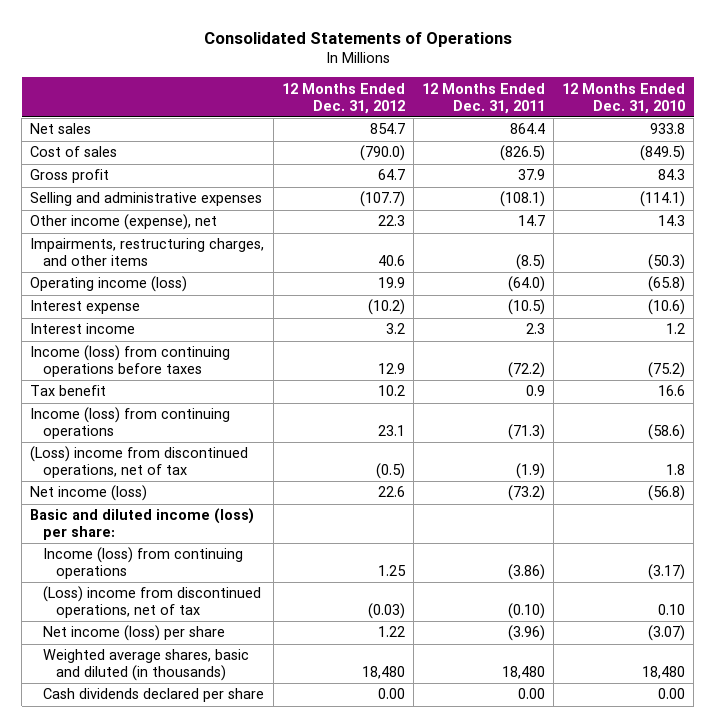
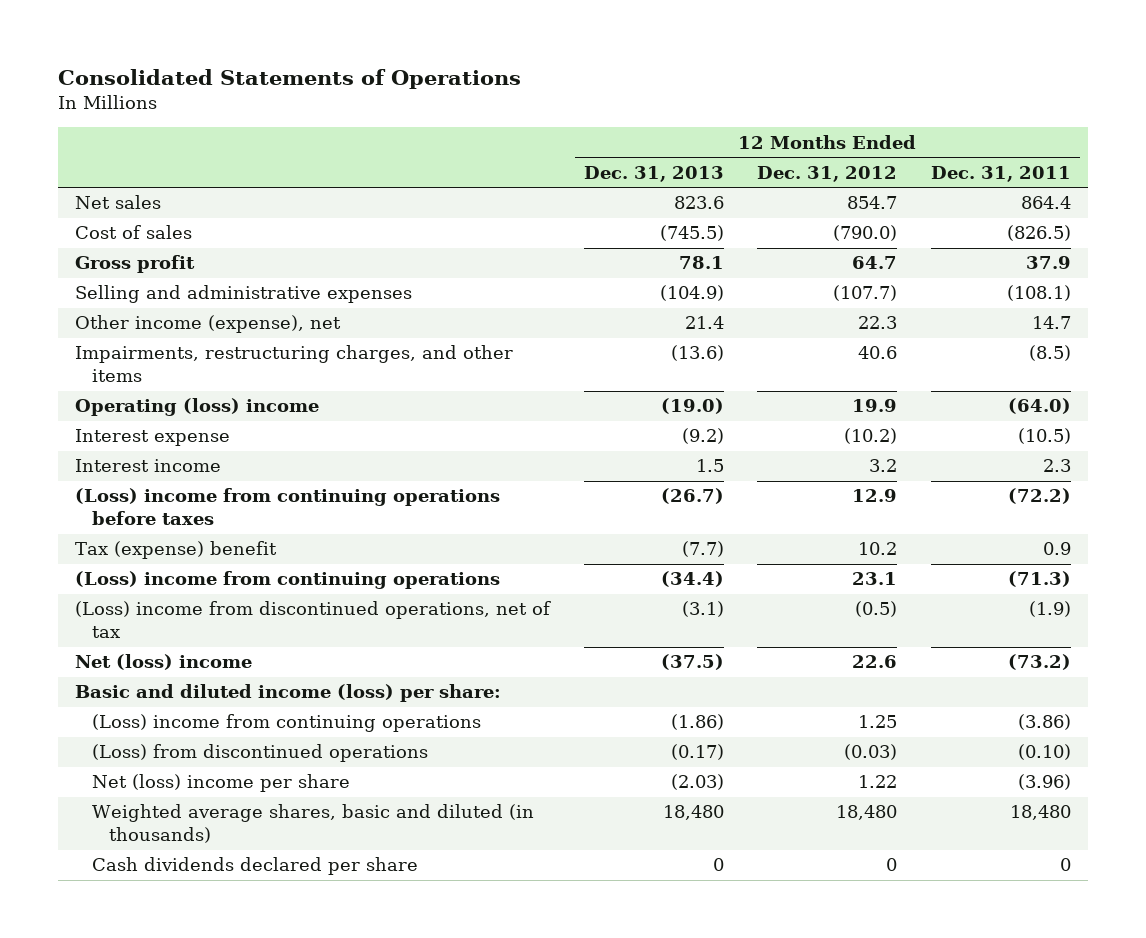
- | 12 Months Ended Dec. 31, 2012 | 12 Months Ended Dec. 31, 2011 | 12 Months Ended Dec. 31, 2010
+ | 12 Months Ended Dec. 31, 2013 | 12 Months Ended Dec. 31, 2012 | 12 Months Ended Dec. 31, 2011
- Operating income (loss) | 19.9 | (64.0) | (65.8)
+ Operating (loss) income | (19.0) | 19.9 | (64.0)
- Income (loss) from continuing operations before taxes | 12.9 | (72.2) | (75.2)
- Tax benefit | 10.2 | 0.9 | 16.6
- Income (loss) from continuing operations | 23.1 | (71.3) | (58.6)
+ (Loss) income from continuing operations before taxes | (26.7) | 12.9 | (72.2)
+ Tax (expense) benefit | (7.7) | 10.2 | 0.9
+ (Loss) income from continuing operations | (34.4) | 23.1 | (71.3)
- Net income (loss) | 22.6 | (73.2) | (56.8)
+ Net (loss) income | (37.5) | 22.6 | (73.2)
- Income (loss) from continuing operations | 1.25 | (3.86) | (3.17)
- (Loss) income from discontinued operations, net of tax | (0.03) | (0.10) | 0.10
- Net income (loss) per share | 1.22 | (3.96) | (3.07)
+ (Loss) income from continuing operations | (1.86) | 1.25 | (3.86)
+ (Loss) from discontinued operations | (0.17) | (0.03) | (0.10)
+ Net (loss) income per share | (2.03) | 1.22 | (3.96)
- Cash dividends declared per share | 0.00 | 0.00 | 0.00
+ Cash dividends declared per share | 0 | 0 | 0

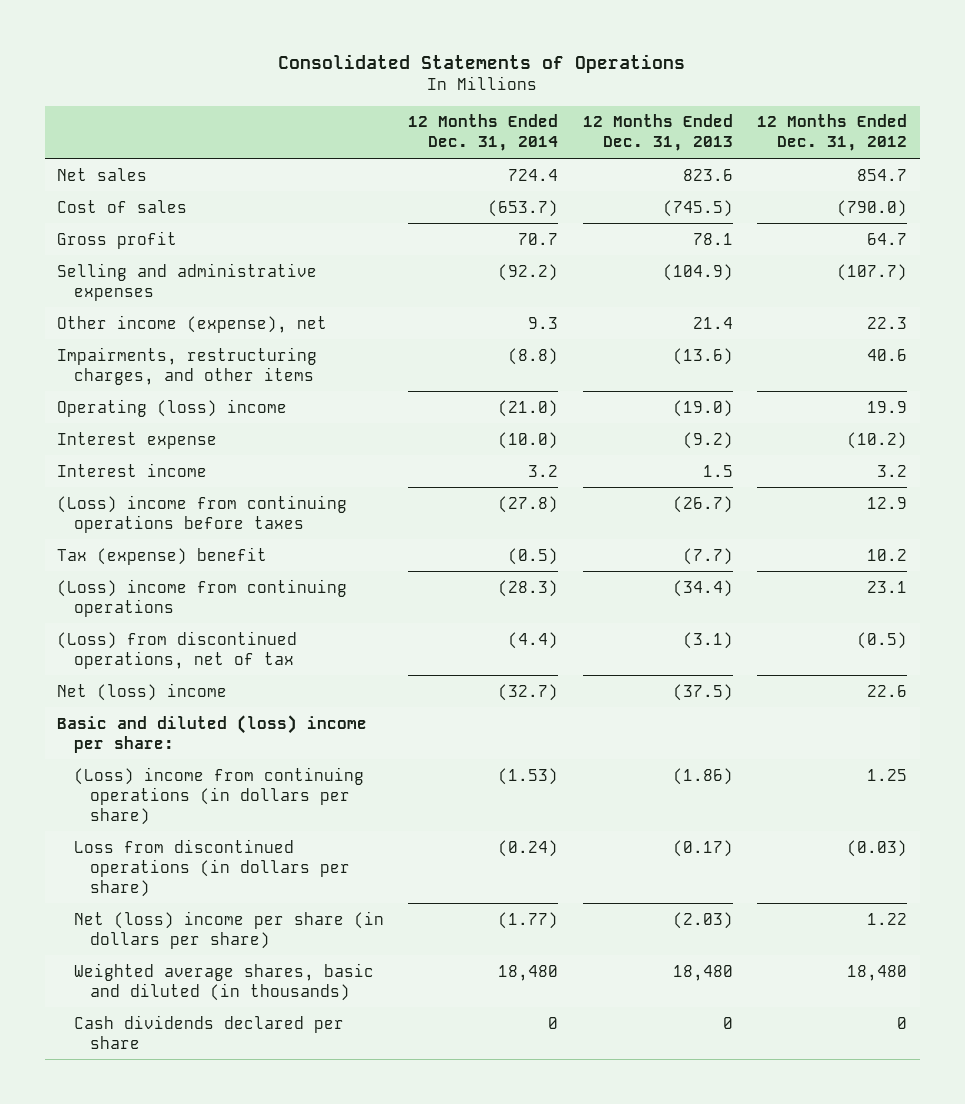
- | 12 Months Ended Dec. 31, 2013 | 12 Months Ended Dec. 31, 2012 | 12 Months Ended Dec. 31, 2011
+ | 12 Months Ended Dec. 31, 2014 | 12 Months Ended Dec. 31, 2013 | 12 Months Ended Dec. 31, 2012
- (Loss) income from discontinued operations, net of tax | (3.1) | (0.5) | (1.9)
+ (Loss) from discontinued operations, net of tax | (4.4) | (3.1) | (0.5)
- Basic and diluted income (loss) per share:
- (Loss) income from continuing operations | (1.86) | 1.25 | (3.86)
- (Loss) from discontinued operations | (0.17) | (0.03) | (0.10)
- Net (loss) income per share | (2.03) | 1.22 | (3.96)
+ Basic and diluted (loss) income per share:
+ (Loss) income from continuing operations (in dollars per share) | (1.53) | (1.86) | 1.25
+ Loss from discontinued operations (in dollars per share) | (0.24) | (0.17) | (0.03)
+ Net (loss) income per share (in dollars per share) | (1.77) | (2.03) | 1.22

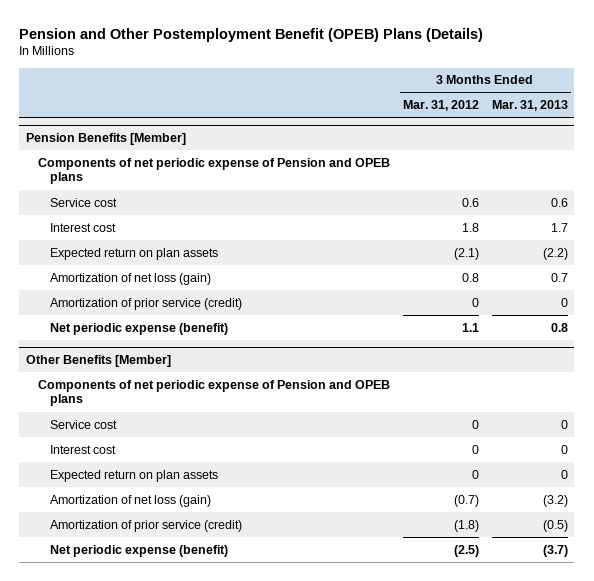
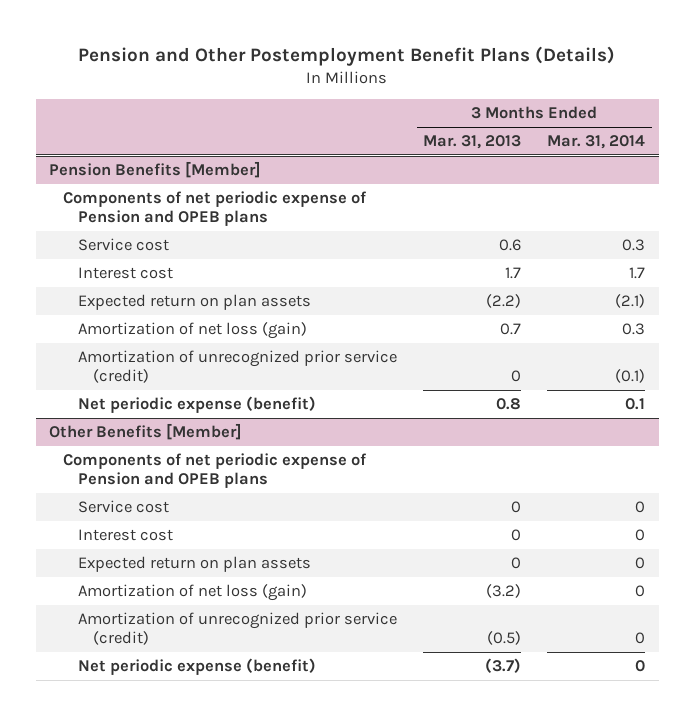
- Pension and Other Postemployment Benefit (OPEB) Plans (Details)
+ Pension and Other Postemployment Benefit Plans (Details)
- | 3 Months Ended Mar. 31, 2012 | 3 Months Ended Mar. 31, 2013
+ | 3 Months Ended Mar. 31, 2013 | 3 Months Ended Mar. 31, 2014
@ Pension Benefits [Member]
- Amortization of prior service (credit) | 0 | 0
+ Amortization of unrecognized prior service (credit) | 0 | (0.1)
@ Other Benefits [Member]
- Amortization of prior service (credit) | (1.8) | (0.5)
+ Amortization of unrecognized prior service (credit) | (0.5) | 0

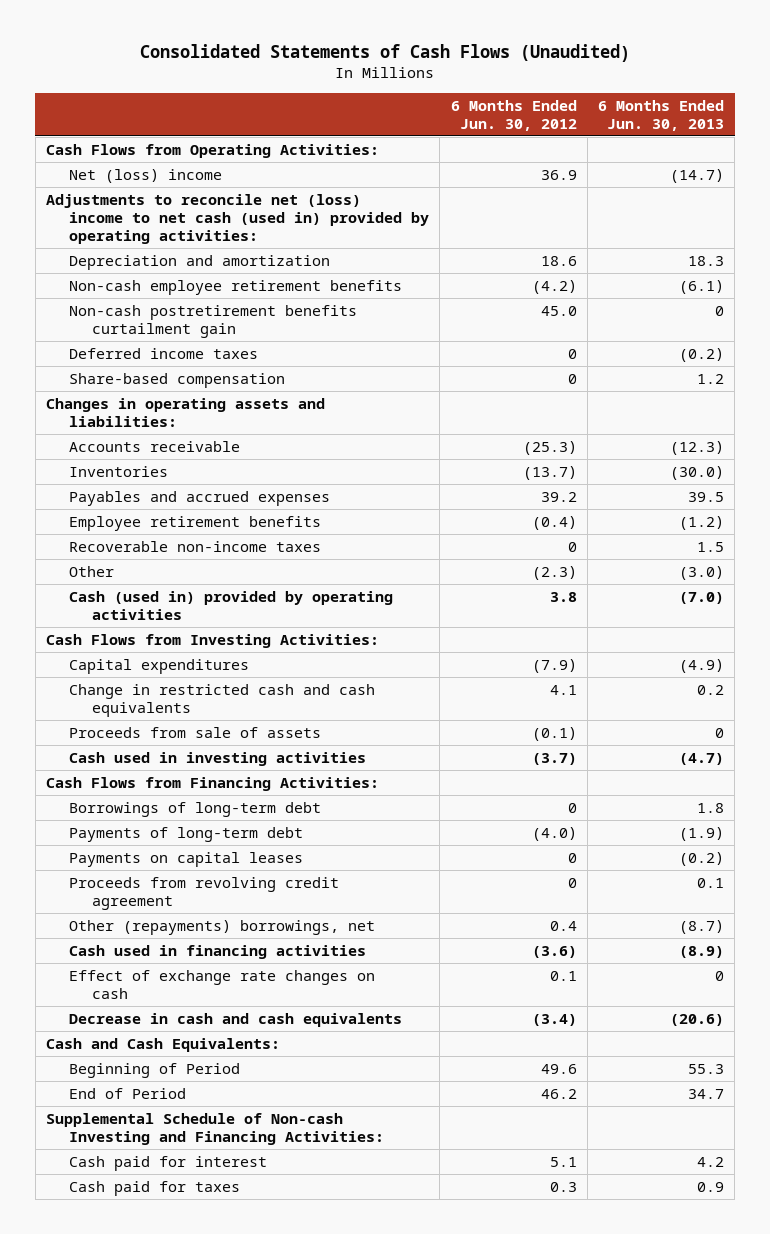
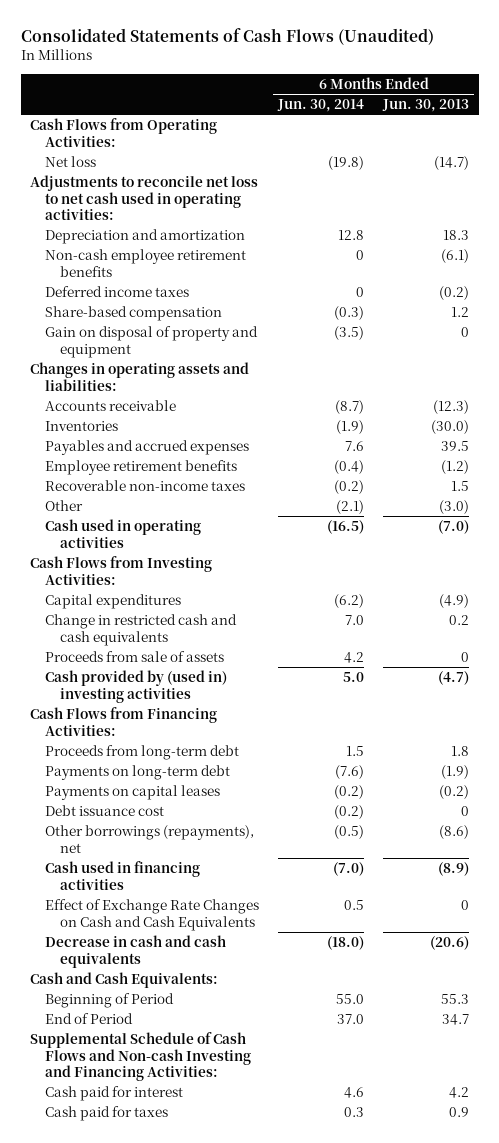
- | 6 Months Ended Jun. 30, 2012 | 6 Months Ended Jun. 30, 2013
+ | 6 Months Ended Jun. 30, 2014 | 6 Months Ended Jun. 30, 2013
- Net (loss) income | 36.9 | (14.7)
- Adjustments to reconcile net (loss) income to net cash (used in) provided by operating activities:
+ Net loss | (19.8) | (14.7)
+ Adjustments to reconcile net loss to net cash used in operating activities:
- Non-cash postretirement benefits curtailment gain | 45.0 | 0
+ Gain on disposal of property and equipment | (3.5) | 0
- Cash (used in) provided by operating activities | 3.8 | (7.0)
+ Cash used in operating activities | (16.5) | (7.0)
- Cash used in investing activities | (3.7) | (4.7)
+ Cash provided by (used in) investing activities | 5.0 | (4.7)
- Borrowings of long-term debt | 0 | 1.8
- Payments of long-term debt | (4.0) | (1.9)
+ Proceeds from long-term debt | 1.5 | 1.8
+ Payments on long-term debt | (7.6) | (1.9)
- Proceeds from revolving credit agreement | 0 | 0.1
- Other (repayments) borrowings, net | 0.4 | (8.7)
+ Debt issuance cost | (0.2) | 0
+ Other borrowings (repayments), net | (0.5) | (8.6)
- Effect of exchange rate changes on cash | 0.1 | 0
+ Effect of Exchange Rate Changes on Cash and Cash Equivalents | 0.5 | 0
- Supplemental Schedule of Non-cash Investing and Financing Activities:
+ Supplemental Schedule of Cash Flows and Non-cash Investing and Financing Activities:

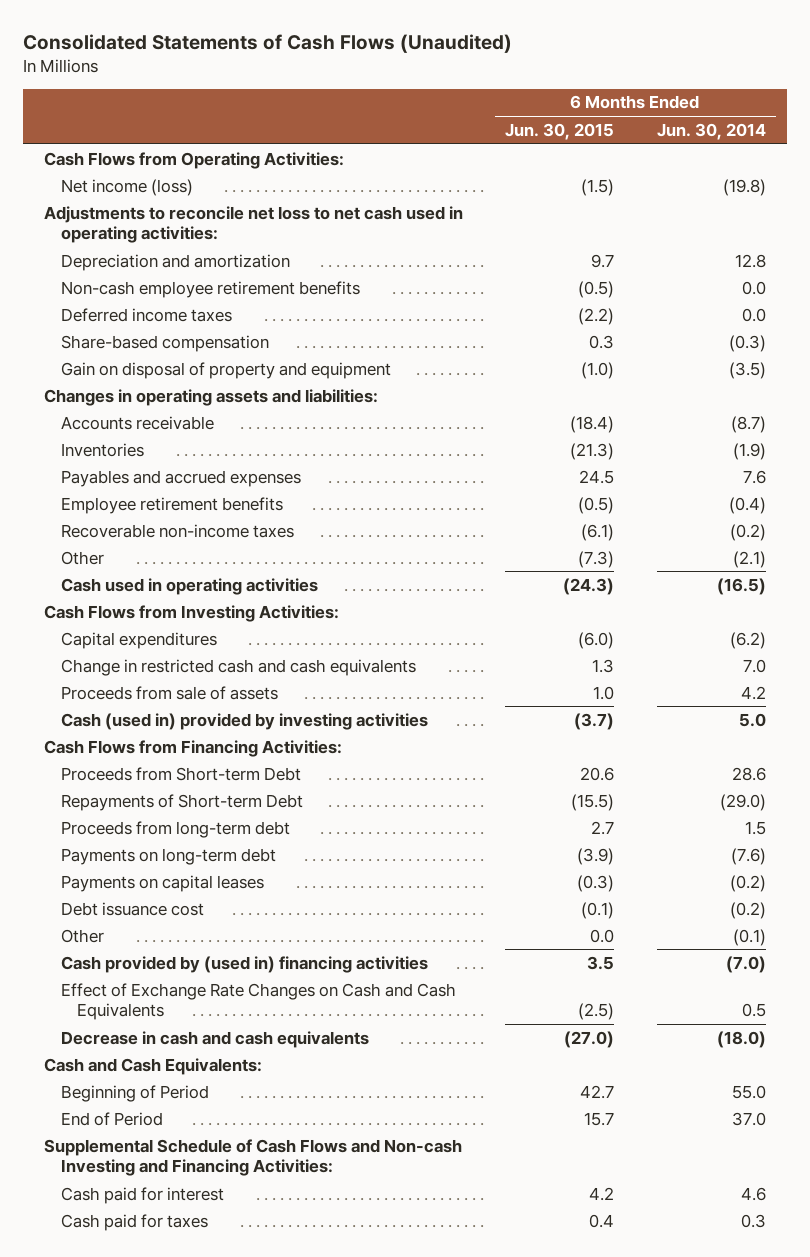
- | 6 Months Ended Jun. 30, 2014 | 6 Months Ended Jun. 30, 2013
+ | 6 Months Ended Jun. 30, 2015 | 6 Months Ended Jun. 30, 2014
- Net loss | (19.8) | (14.7)
+ Net income (loss) | (1.5) | (19.8)
- Non-cash employee retirement benefits | 0 | (6.1)
- Deferred income taxes | 0 | (0.2)
+ Non-cash employee retirement benefits | (0.5) | 0.0
+ Deferred income taxes | (2.2) | 0.0
- Cash provided by (used in) investing activities | 5.0 | (4.7)
+ Cash (used in) provided by investing activities | (3.7) | 5.0
+ Proceeds from Short-term Debt | 20.6 | 28.6
+ Repayments of Short-term Debt | (15.5) | (29.0)
- Other borrowings (repayments), net | (0.5) | (8.6)
- Cash used in financing activities | (7.0) | (8.9)
+ Other | 0.0 | (0.1)
+ Cash provided by (used in) financing activities | 3.5 | (7.0)

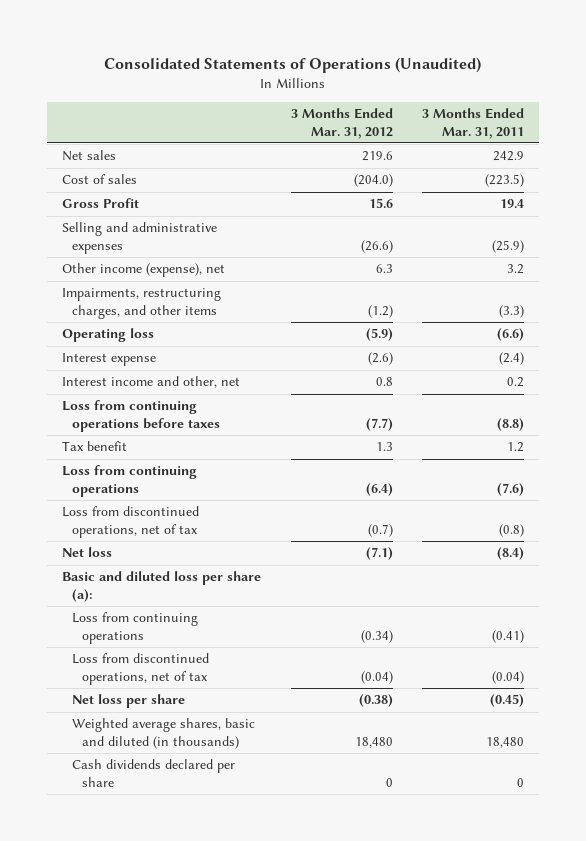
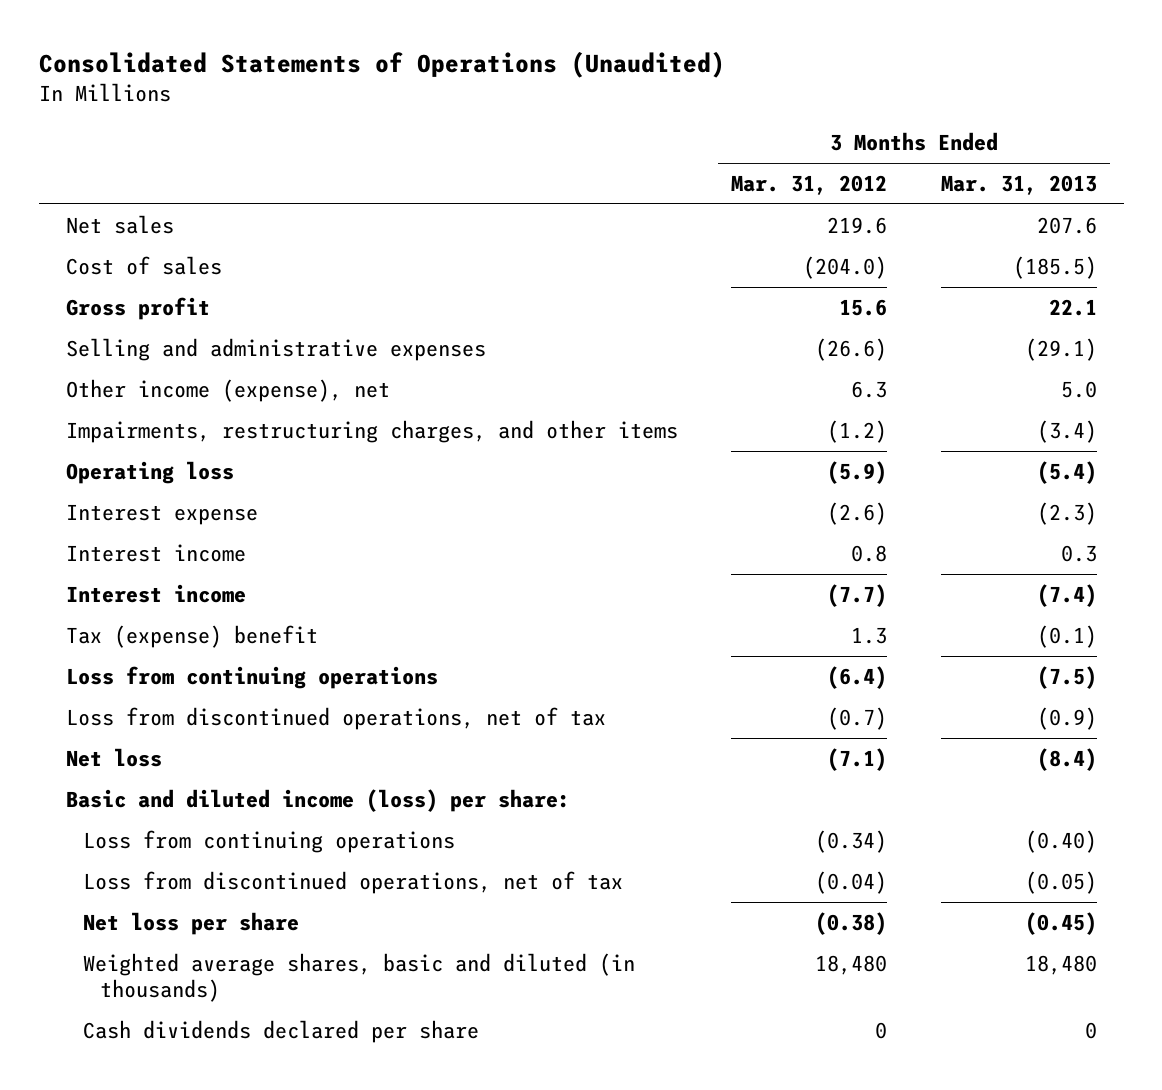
- | 3 Months Ended Mar. 31, 2012 | 3 Months Ended Mar. 31, 2011
+ | 3 Months Ended Mar. 31, 2012 | 3 Months Ended Mar. 31, 2013
- Gross Profit | 15.6 | 19.4
+ Gross profit | 15.6 | 22.1
- Interest income and other, net | 0.8 | 0.2
- Loss from continuing operations before taxes | (7.7) | (8.8)
- Tax benefit | 1.3 | 1.2
+ Interest income | 0.8 | 0.3
+ Interest income | (7.7) | (7.4)
+ Tax (expense) benefit | 1.3 | (0.1)
- Basic and diluted loss per share (a):
+ Basic and diluted income (loss) per share:

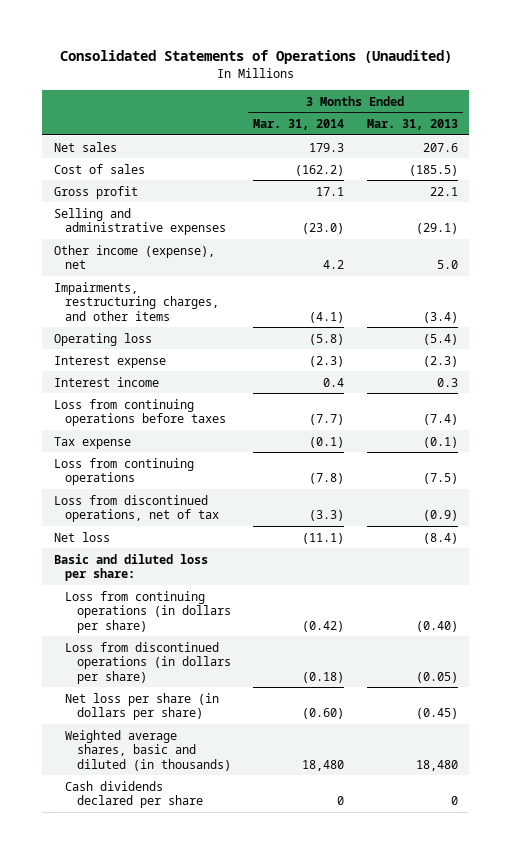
- | 3 Months Ended Mar. 31, 2012 | 3 Months Ended Mar. 31, 2013
+ | 3 Months Ended Mar. 31, 2014 | 3 Months Ended Mar. 31, 2013
- Interest income | (7.7) | (7.4)
- Tax (expense) benefit | 1.3 | (0.1)
+ Loss from continuing operations before taxes | (7.7) | (7.4)
+ Tax expense | (0.1) | (0.1)
- Basic and diluted income (loss) per share:
- Loss from continuing operations | (0.34) | (0.40)
- Loss from discontinued operations, net of tax | (0.04) | (0.05)
- Net loss per share | (0.38) | (0.45)
+ Basic and diluted loss per share:
+ Loss from continuing operations (in dollars per share) | (0.42) | (0.40)
+ Loss from discontinued operations (in dollars per share) | (0.18) | (0.05)
+ Net loss per share (in dollars per share) | (0.60) | (0.45)

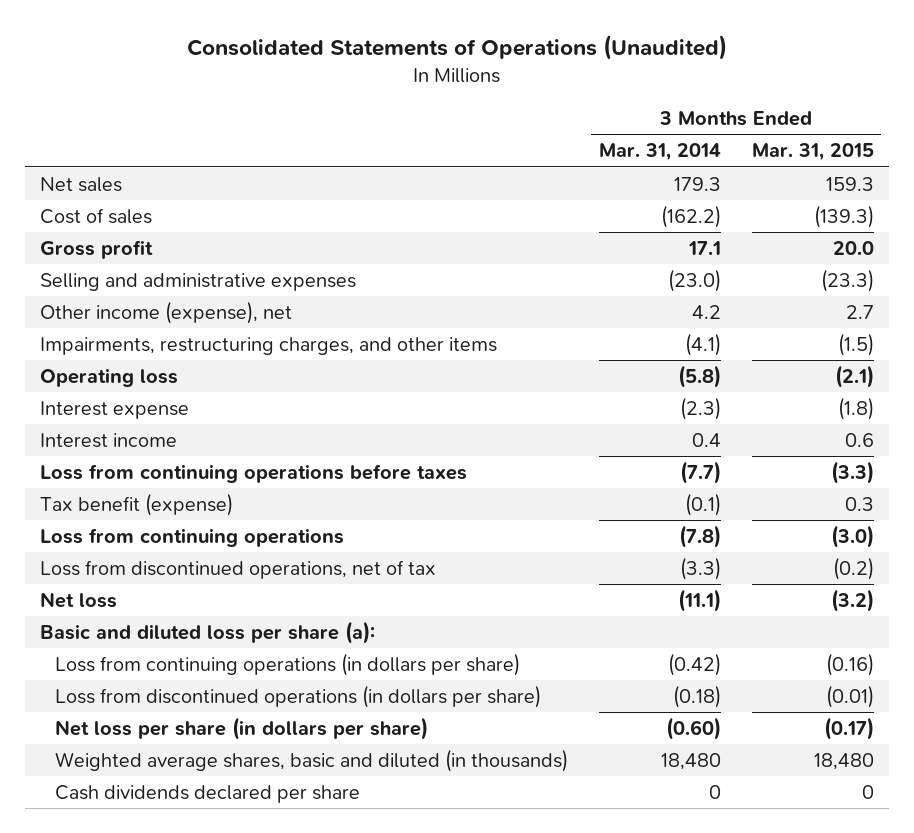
- | 3 Months Ended Mar. 31, 2014 | 3 Months Ended Mar. 31, 2013
+ | 3 Months Ended Mar. 31, 2014 | 3 Months Ended Mar. 31, 2015
- Tax expense | (0.1) | (0.1)
+ Tax benefit (expense) | (0.1) | 0.3
- Basic and diluted loss per share:
+ Basic and diluted loss per share (a):

